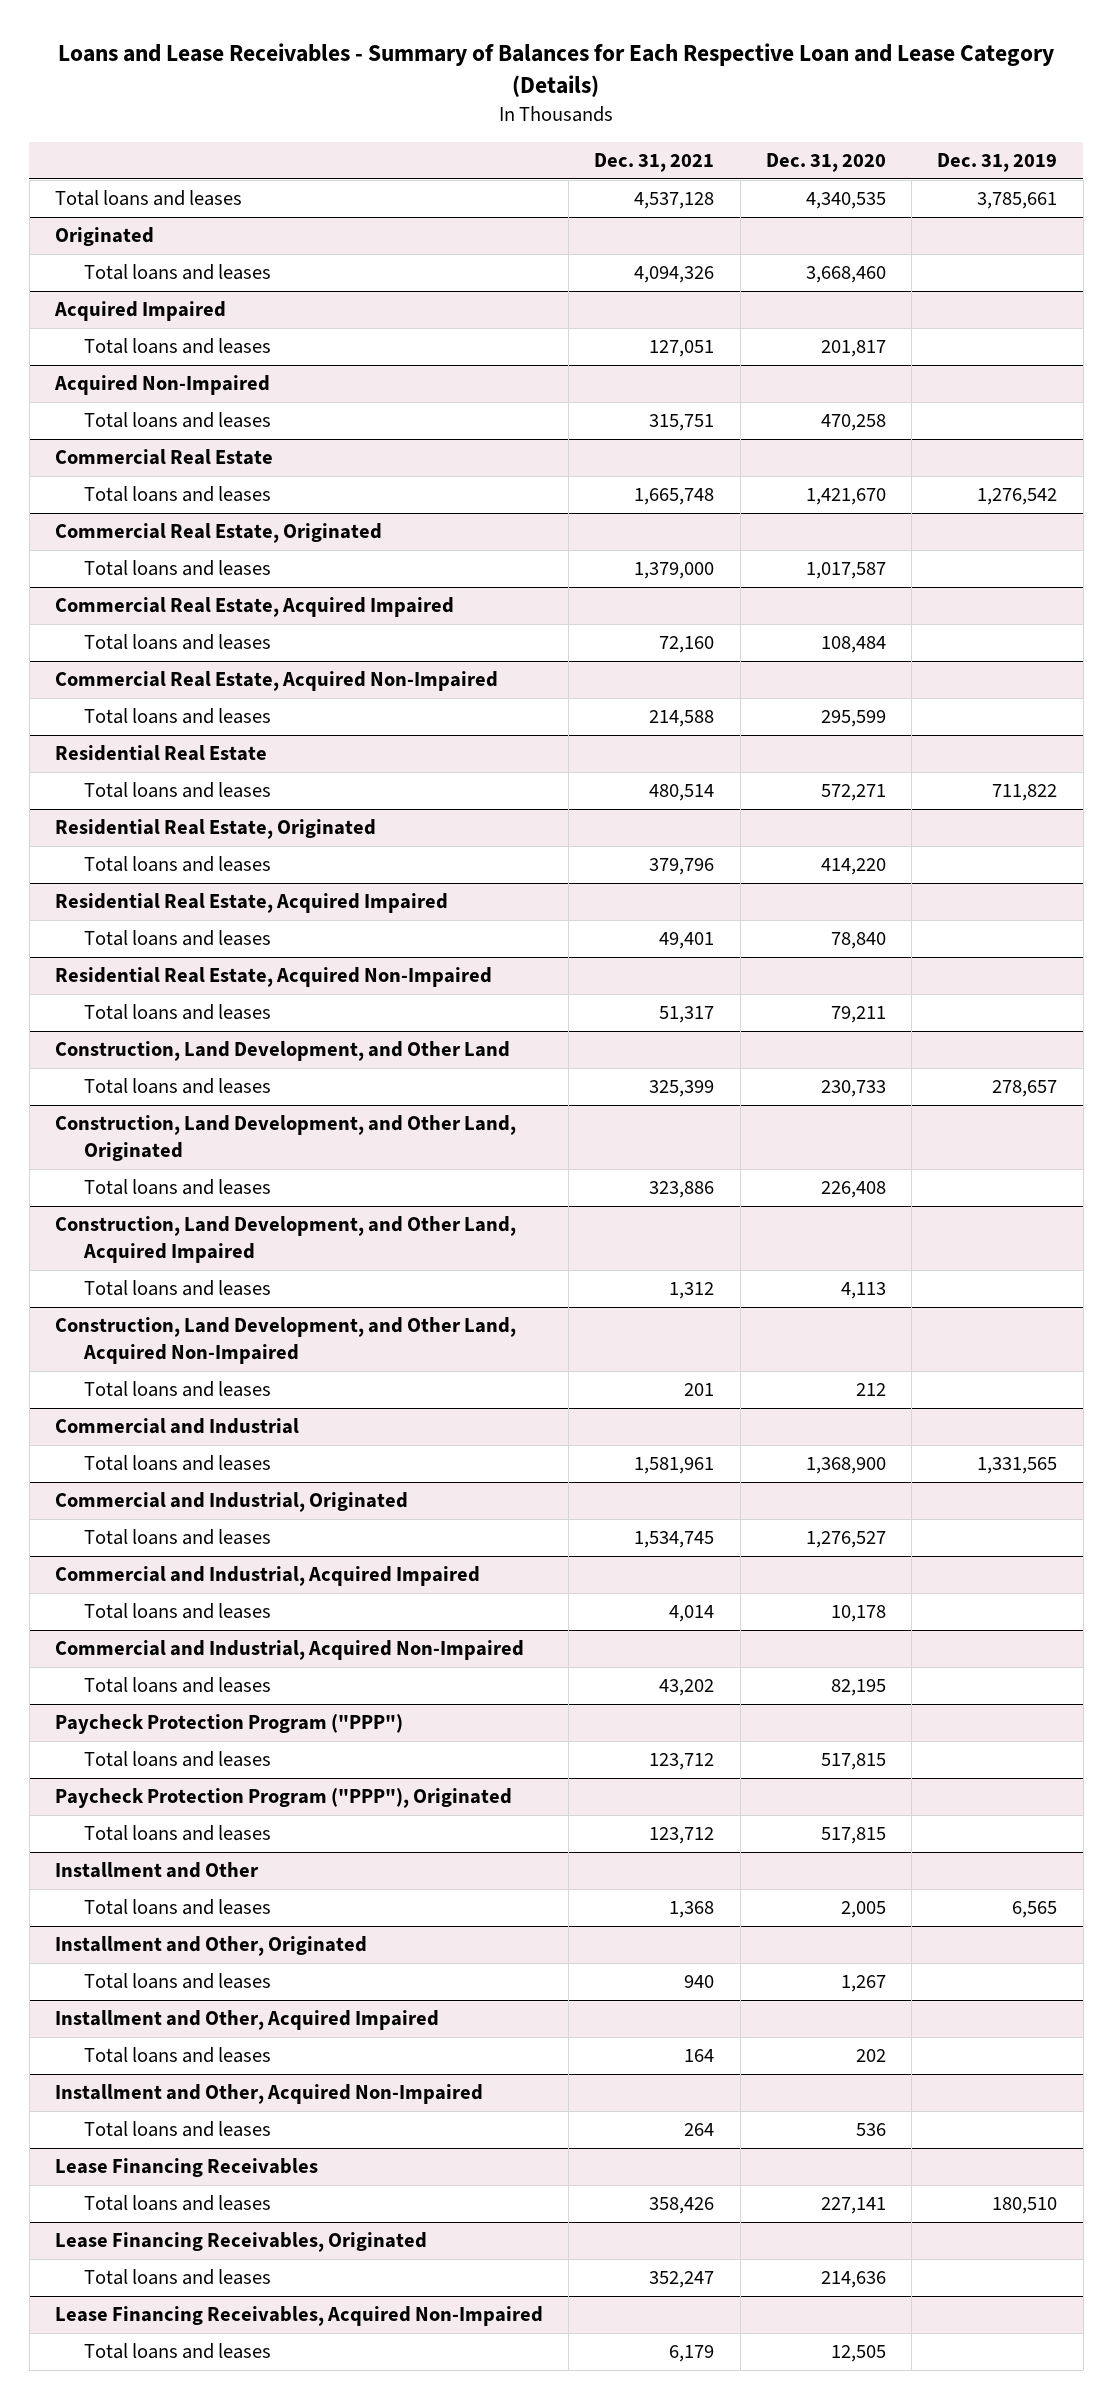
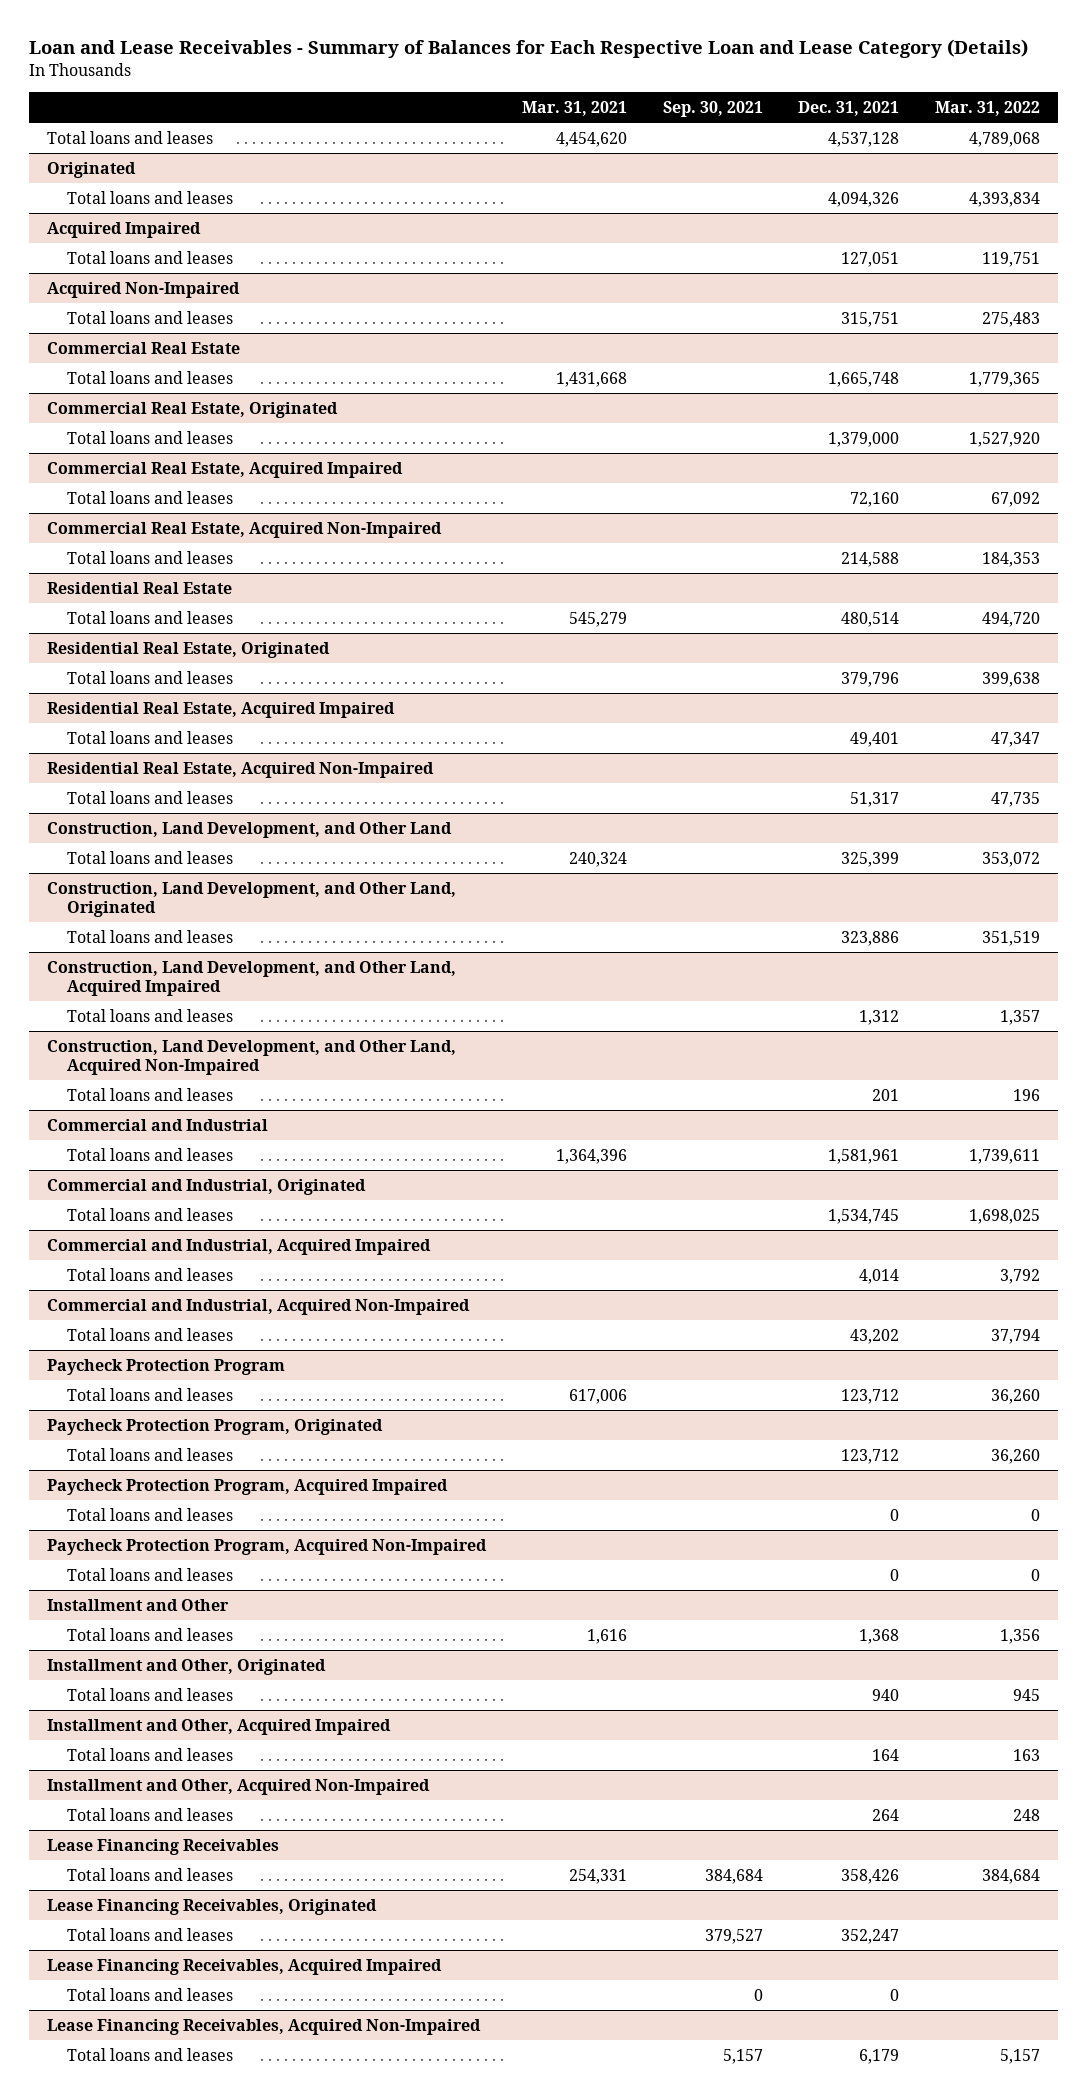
- Loans and Lease Receivables - Summary of Balances for Each Respective Loan and Lease Category (Details)
+ Loan and Lease Receivables - Summary of Balances for Each Respective Loan and Lease Category (Details)
- | Dec. 31, 2021 | Dec. 31, 2020 | Dec. 31, 2019
+ | Mar. 31, 2021 | Sep. 30, 2021 | Dec. 31, 2021 | Mar. 31, 2022
- Paycheck Protection Program ("PPP")
+ Paycheck Protection Program
- Paycheck Protection Program ("PPP"), Originated
+ Paycheck Protection Program, Originated
+ Paycheck Protection Program, Acquired Impaired
+ Total loans and leases | | | 0 | 0
+ Paycheck Protection Program, Acquired Non-Impaired
+ Total loans and leases | | | 0 | 0
+ Lease Financing Receivables, Acquired Impaired
+ Total loans and leases | | 0 | 0 |

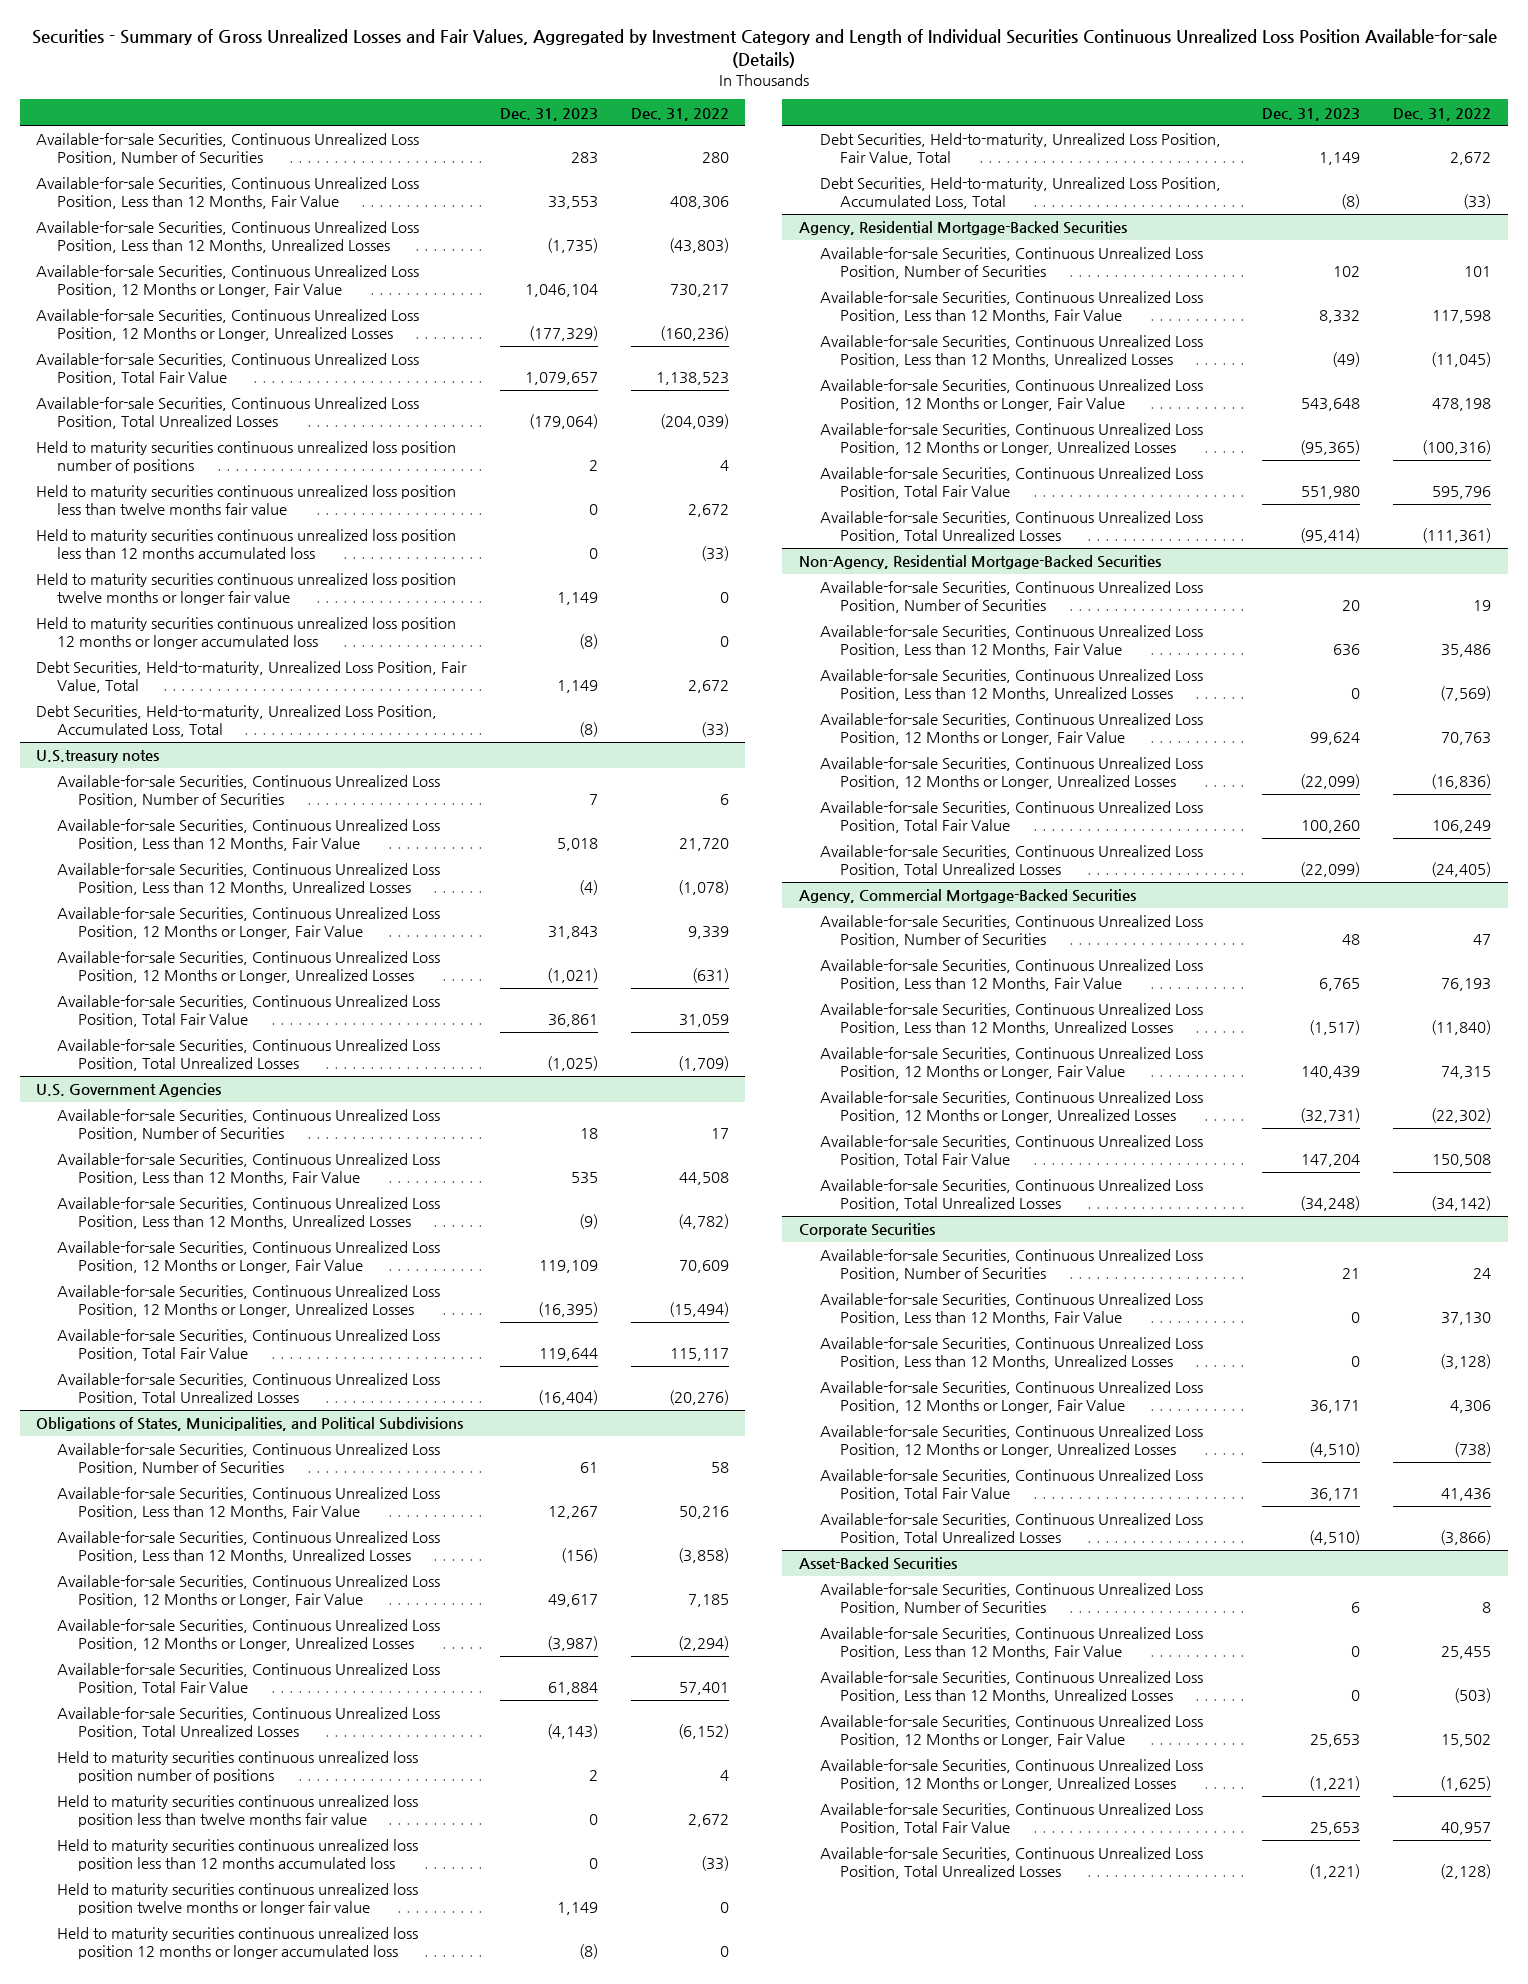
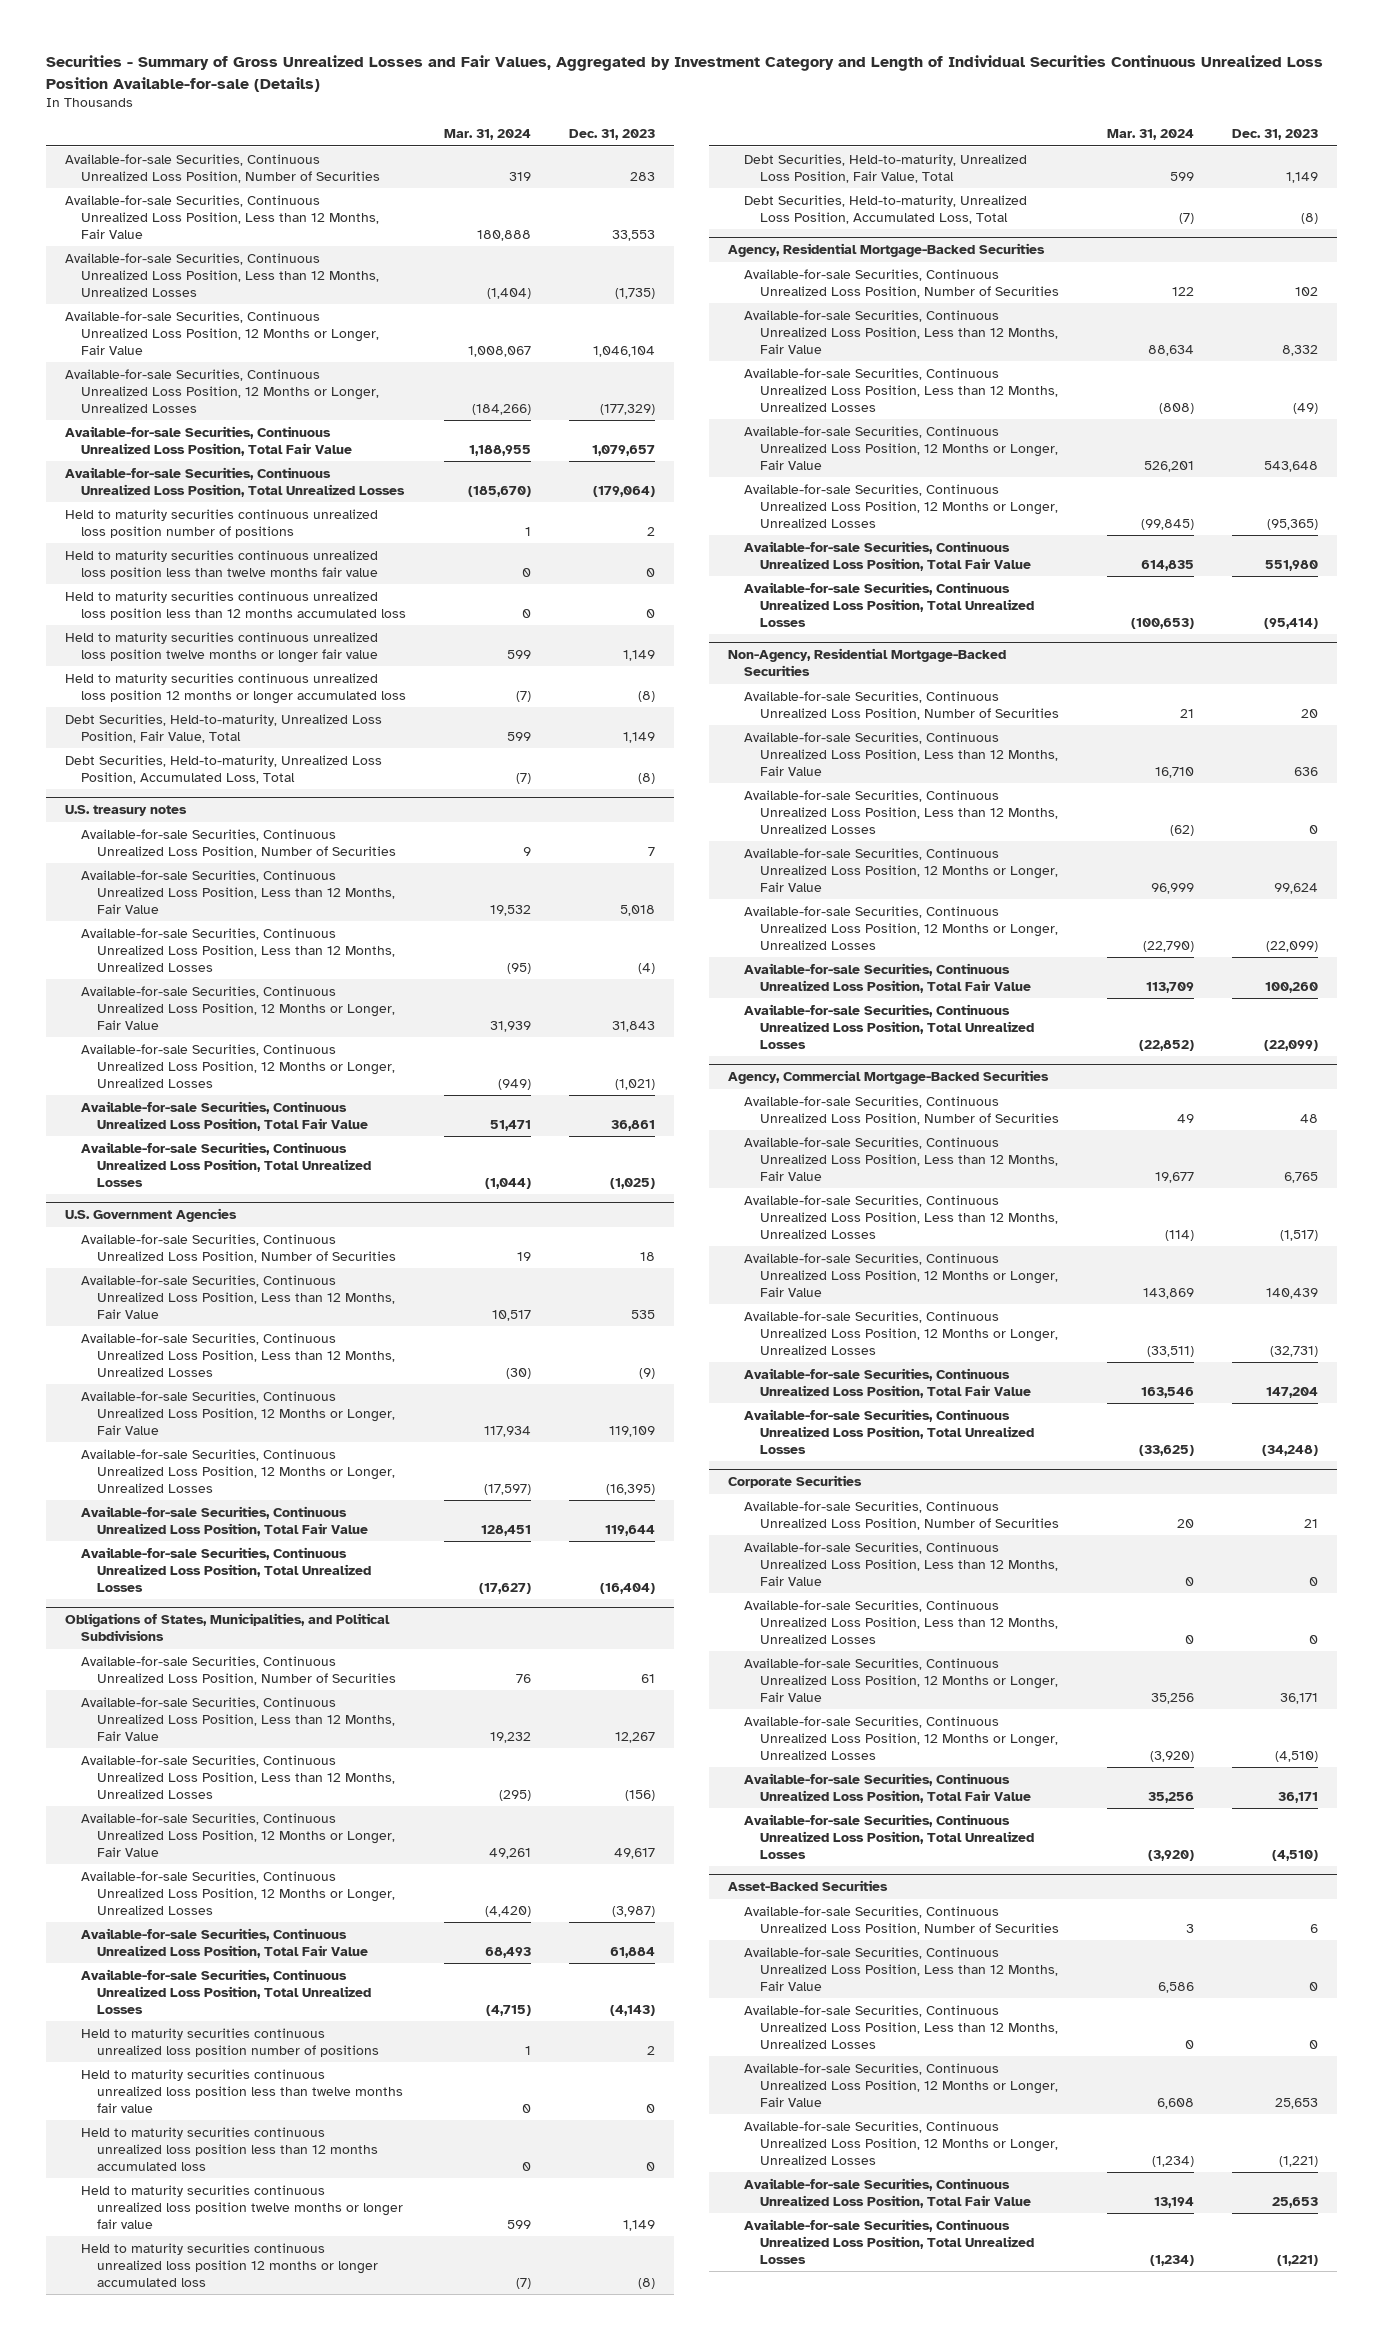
- | Dec. 31, 2023 | Dec. 31, 2022
+ | Mar. 31, 2024 | Dec. 31, 2023
- U.S.treasury notes
+ U.S. treasury notes

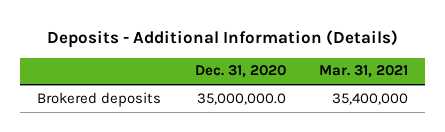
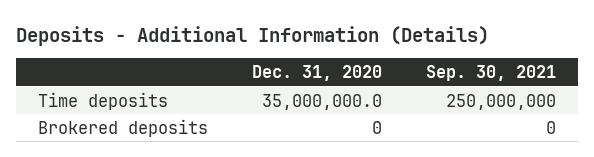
- | Dec. 31, 2020 | Mar. 31, 2021
+ | Dec. 31, 2020 | Sep. 30, 2021
- Brokered deposits | 35,000,000.0 | 35,400,000
+ Time deposits | 35,000,000.0 | 250,000,000
+ Brokered deposits | 0 | 0

